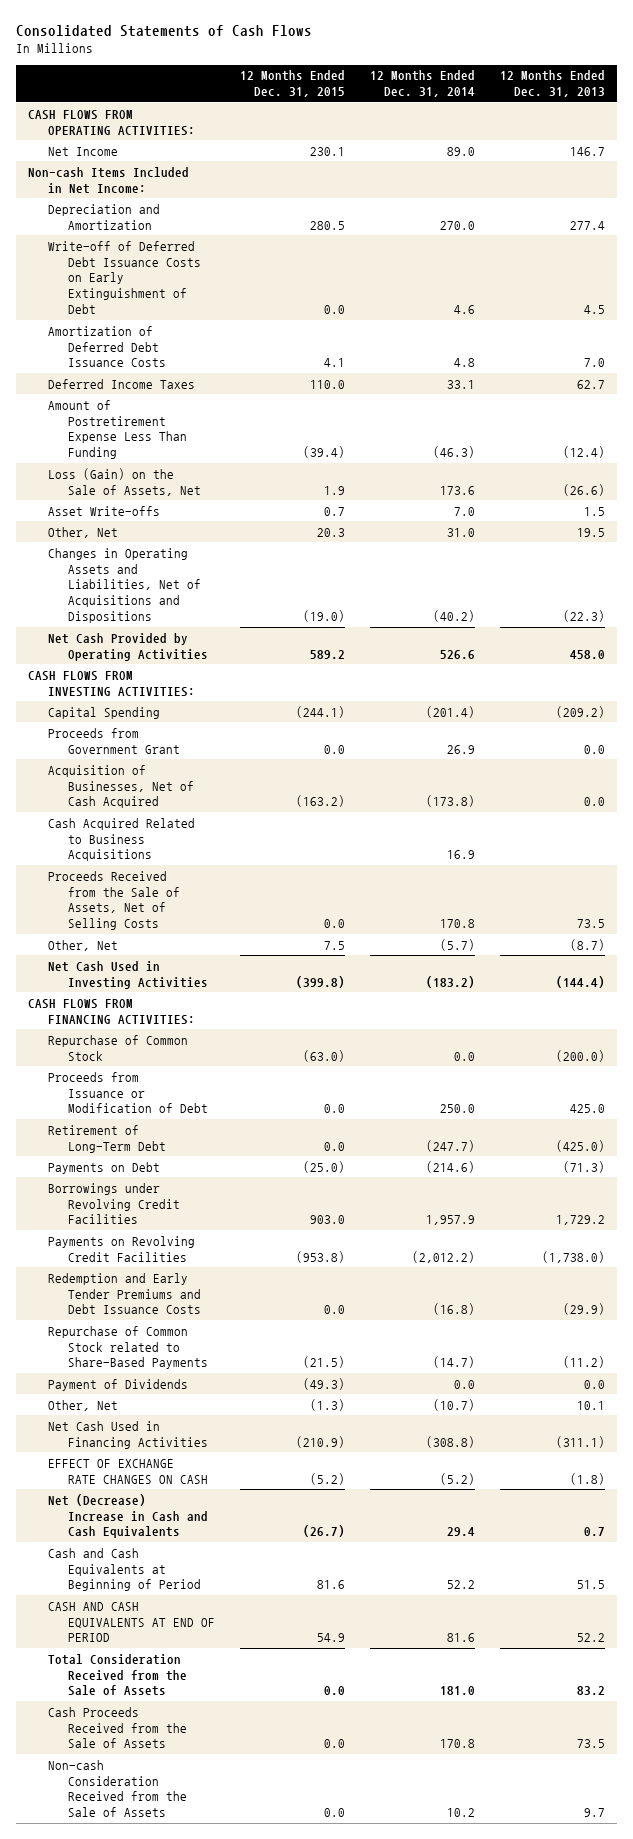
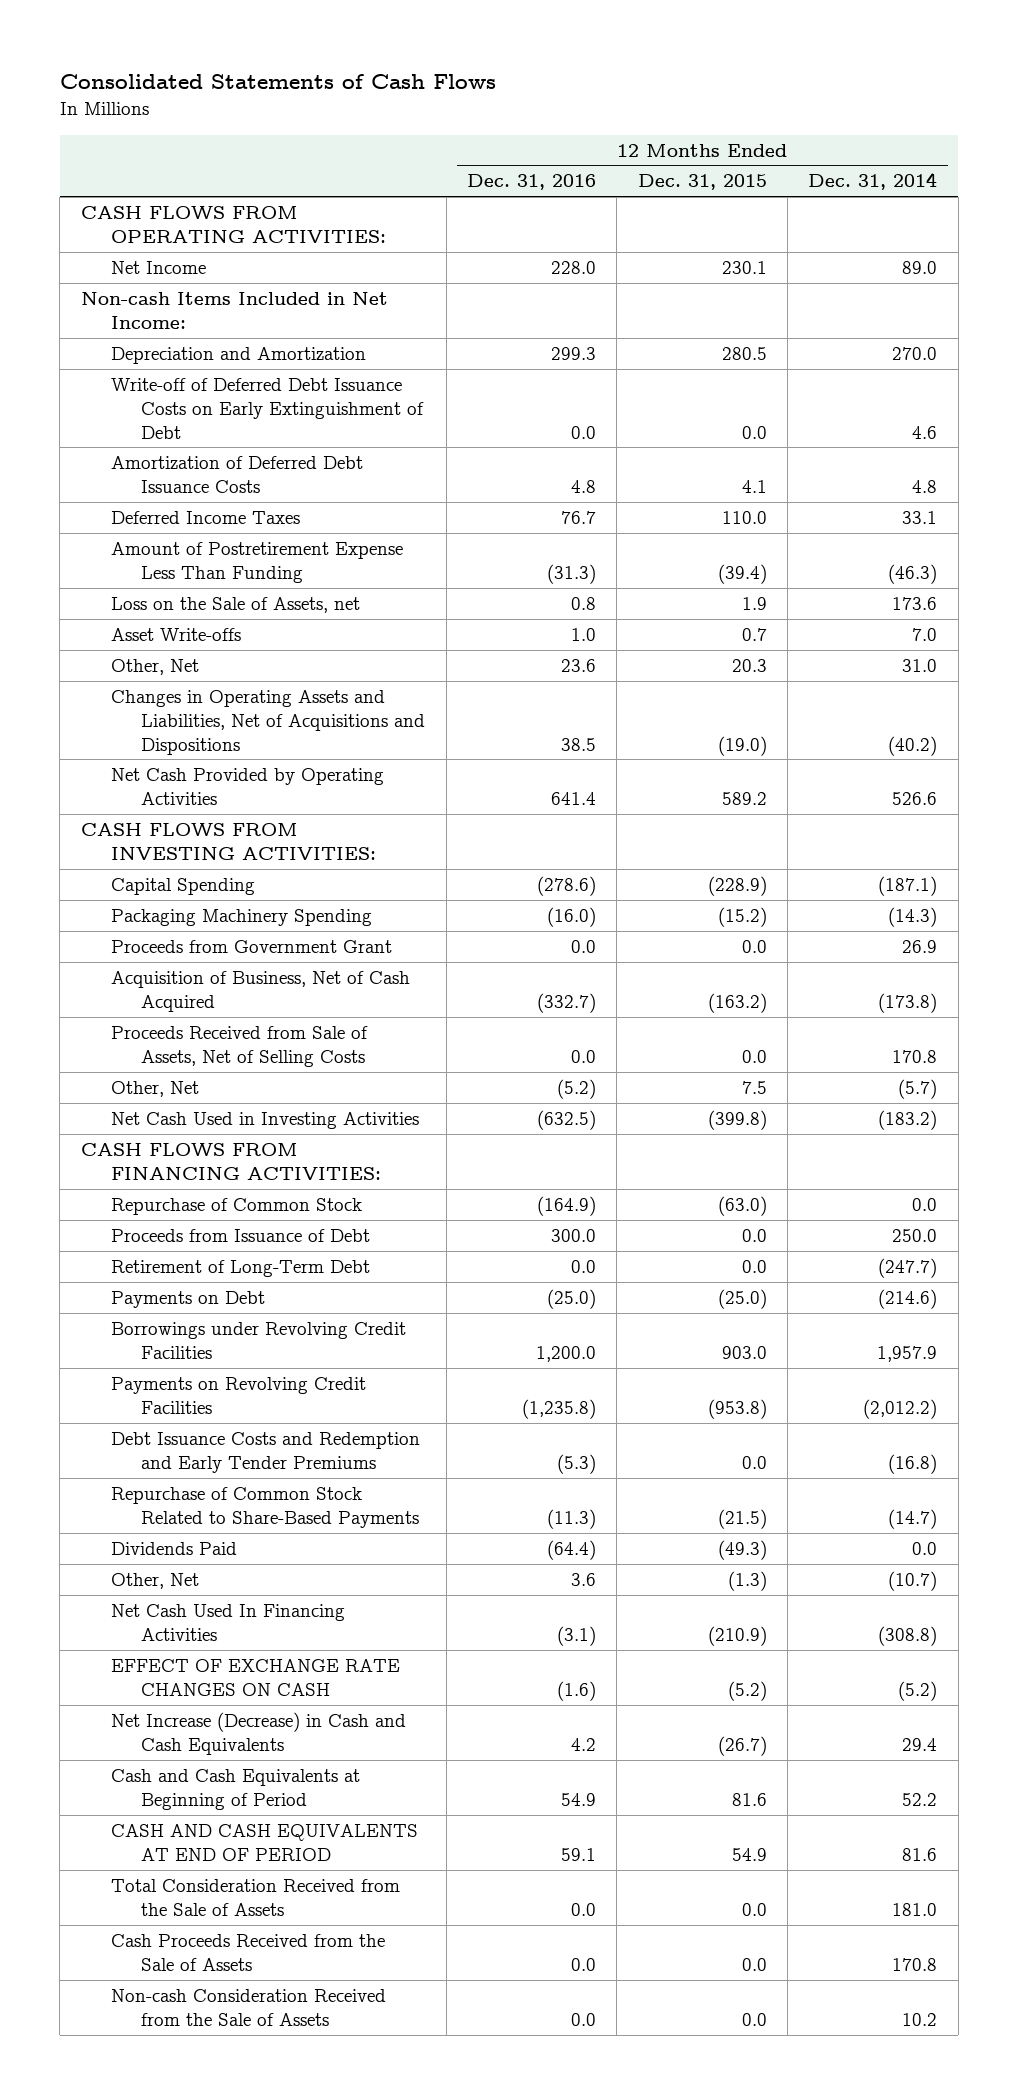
- | 12 Months Ended Dec. 31, 2015 | 12 Months Ended Dec. 31, 2014 | 12 Months Ended Dec. 31, 2013
+ | 12 Months Ended Dec. 31, 2016 | 12 Months Ended Dec. 31, 2015 | 12 Months Ended Dec. 31, 2014
- Loss (Gain) on the Sale of Assets, Net | 1.9 | 173.6 | (26.6)
+ Loss on the Sale of Assets, net | 0.8 | 1.9 | 173.6
- Capital Spending | (244.1) | (201.4) | (209.2)
+ Capital Spending | (278.6) | (228.9) | (187.1)
+ Packaging Machinery Spending | (16.0) | (15.2) | (14.3)
- Acquisition of Businesses, Net of Cash Acquired | (163.2) | (173.8) | 0.0
- Cash Acquired Related to Business Acquisitions | | 16.9 |
- Proceeds Received from the Sale of Assets, Net of Selling Costs | 0.0 | 170.8 | 73.5
+ Acquisition of Business, Net of Cash Acquired | (332.7) | (163.2) | (173.8)
+ Proceeds Received from Sale of Assets, Net of Selling Costs | 0.0 | 0.0 | 170.8
- Proceeds from Issuance or Modification of Debt | 0.0 | 250.0 | 425.0
+ Proceeds from Issuance of Debt | 300.0 | 0.0 | 250.0
- Redemption and Early Tender Premiums and Debt Issuance Costs | 0.0 | (16.8) | (29.9)
- Repurchase of Common Stock related to Share-Based Payments | (21.5) | (14.7) | (11.2)
- Payment of Dividends | (49.3) | 0.0 | 0.0
+ Debt Issuance Costs and Redemption and Early Tender Premiums | (5.3) | 0.0 | (16.8)
+ Repurchase of Common Stock Related to Share-Based Payments | (11.3) | (21.5) | (14.7)
+ Dividends Paid | (64.4) | (49.3) | 0.0
- Net Cash Used in Financing Activities | (210.9) | (308.8) | (311.1)
+ Net Cash Used In Financing Activities | (3.1) | (210.9) | (308.8)
- Net (Decrease) Increase in Cash and Cash Equivalents | (26.7) | 29.4 | 0.7
+ Net Increase (Decrease) in Cash and Cash Equivalents | 4.2 | (26.7) | 29.4

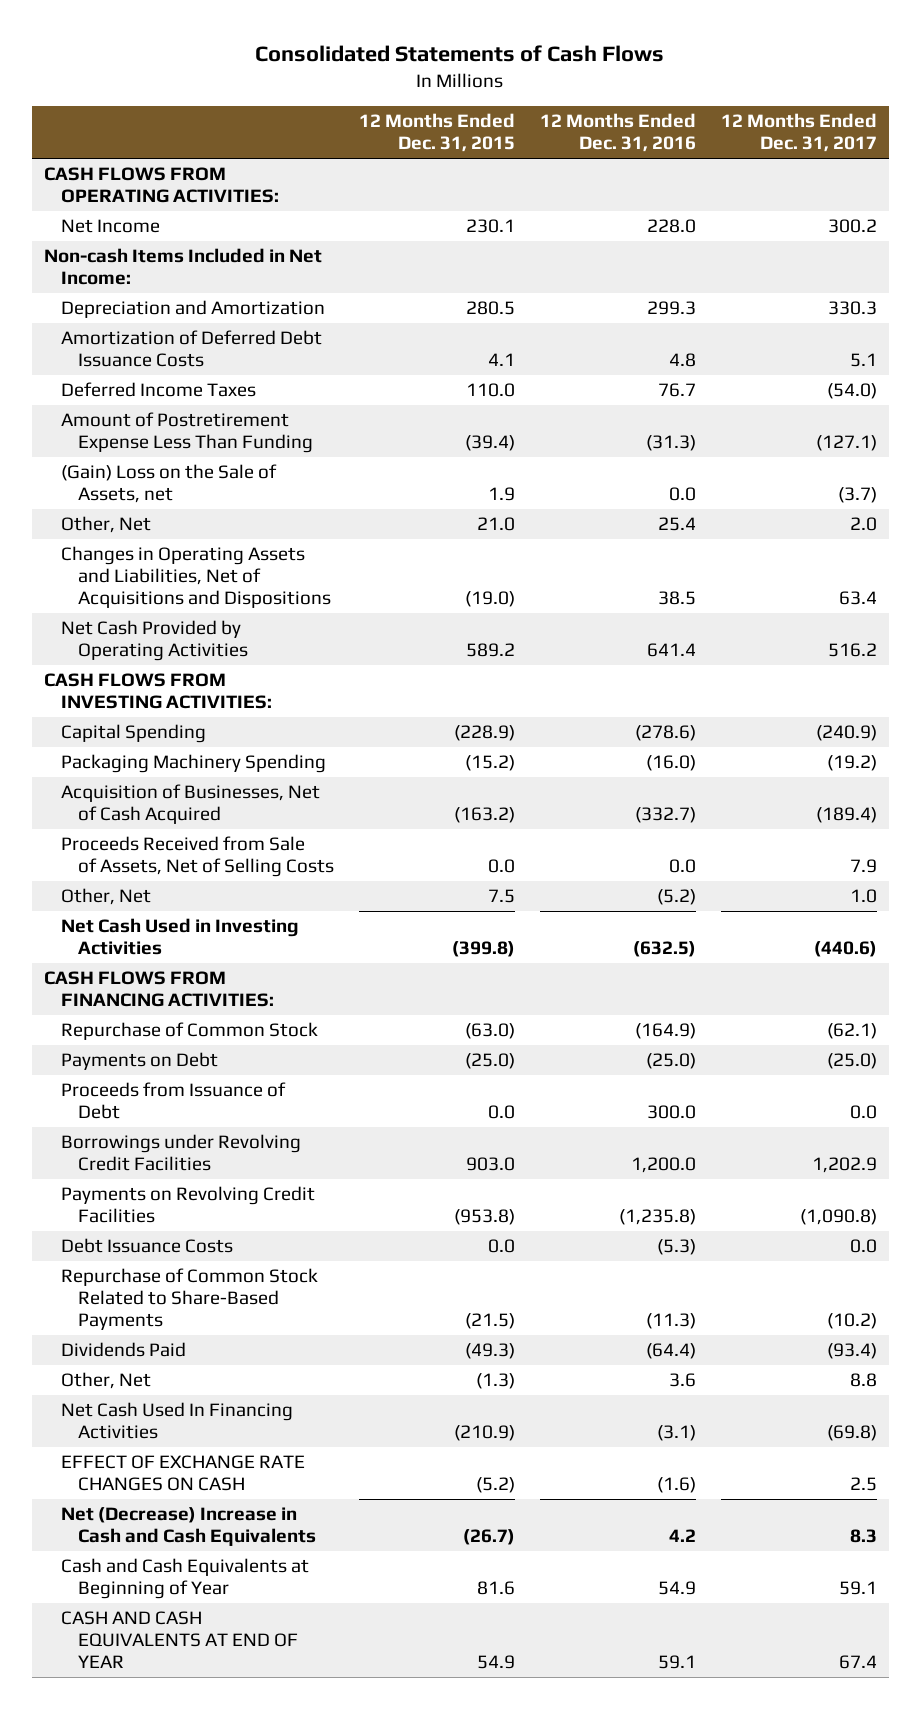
- | 12 Months Ended Dec. 31, 2016 | 12 Months Ended Dec. 31, 2015 | 12 Months Ended Dec. 31, 2014
+ | 12 Months Ended Dec. 31, 2015 | 12 Months Ended Dec. 31, 2016 | 12 Months Ended Dec. 31, 2017
- Write-off of Deferred Debt Issuance Costs on Early Extinguishment of Debt | 0.0 | 0.0 | 4.6
- Loss on the Sale of Assets, net | 0.8 | 1.9 | 173.6
- Asset Write-offs | 1.0 | 0.7 | 7.0
- Other, Net | 23.6 | 20.3 | 31.0
+ (Gain) Loss on the Sale of Assets, net | 1.9 | 0.0 | (3.7)
+ Other, Net | 21.0 | 25.4 | 2.0
- Proceeds from Government Grant | 0.0 | 0.0 | 26.9
- Acquisition of Business, Net of Cash Acquired | (332.7) | (163.2) | (173.8)
+ Acquisition of Businesses, Net of Cash Acquired | (163.2) | (332.7) | (189.4)
- Retirement of Long-Term Debt | 0.0 | 0.0 | (247.7)
moved down: Proceeds from Issuance of Debt | 0.0 | 300.0 | 0.0
- Debt Issuance Costs and Redemption and Early Tender Premiums | (5.3) | 0.0 | (16.8)
+ Debt Issuance Costs | 0.0 | (5.3) | 0.0
- Net Increase (Decrease) in Cash and Cash Equivalents | 4.2 | (26.7) | 29.4
- Cash and Cash Equivalents at Beginning of Period | 54.9 | 81.6 | 52.2
- CASH AND CASH EQUIVALENTS AT END OF PERIOD | 59.1 | 54.9 | 81.6
- Total Consideration Received from the Sale of Assets | 0.0 | 0.0 | 181.0
- Cash Proceeds Received from the Sale of Assets | 0.0 | 0.0 | 170.8
- Non-cash Consideration Received from the Sale of Assets | 0.0 | 0.0 | 10.2
+ Net (Decrease) Increase in Cash and Cash Equivalents | (26.7) | 4.2 | 8.3
+ Cash and Cash Equivalents at Beginning of Year | 81.6 | 54.9 | 59.1
+ CASH AND CASH EQUIVALENTS AT END OF YEAR | 54.9 | 59.1 | 67.4

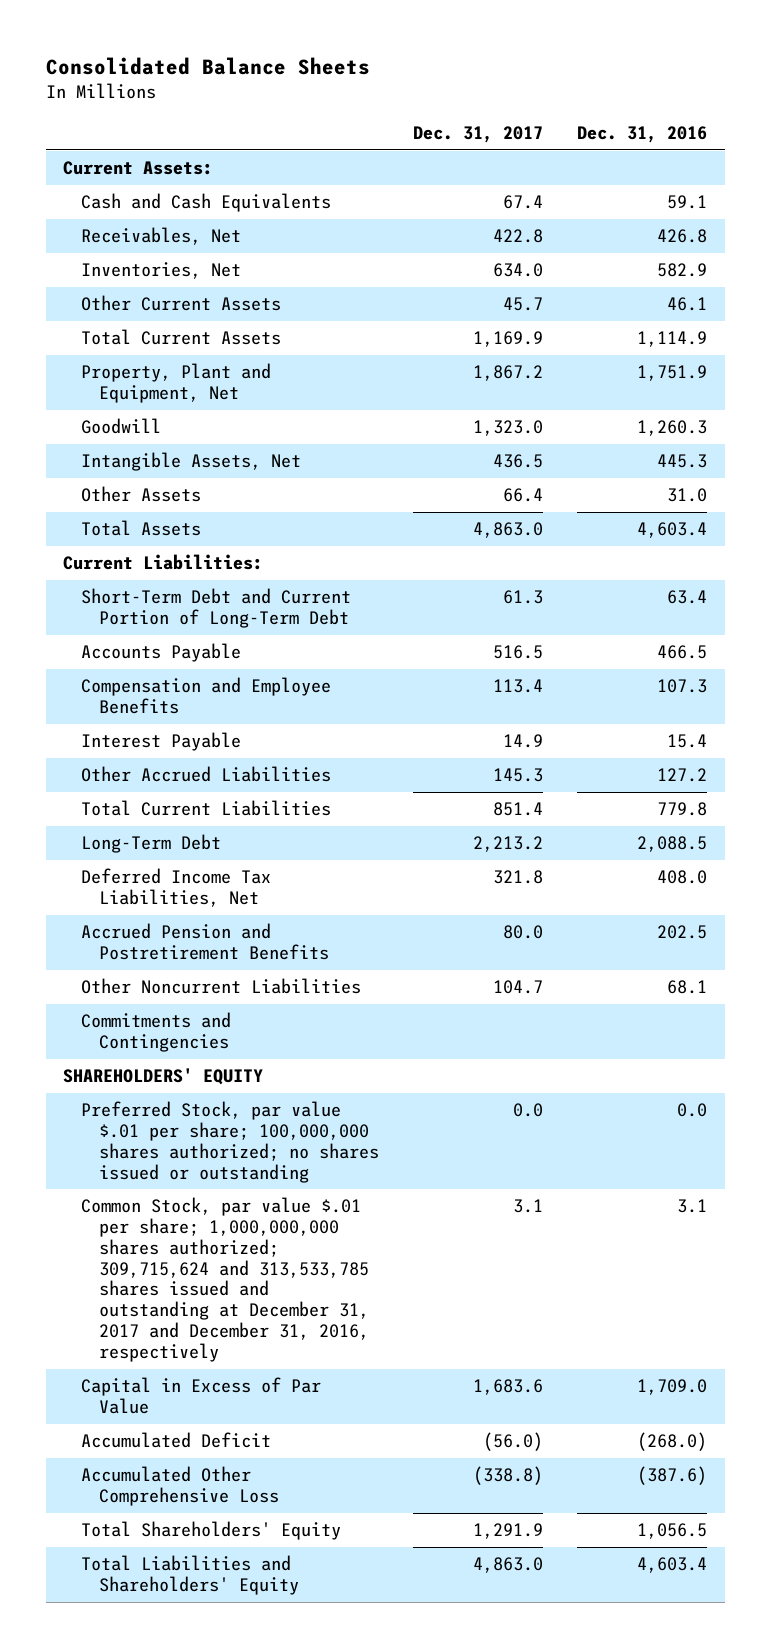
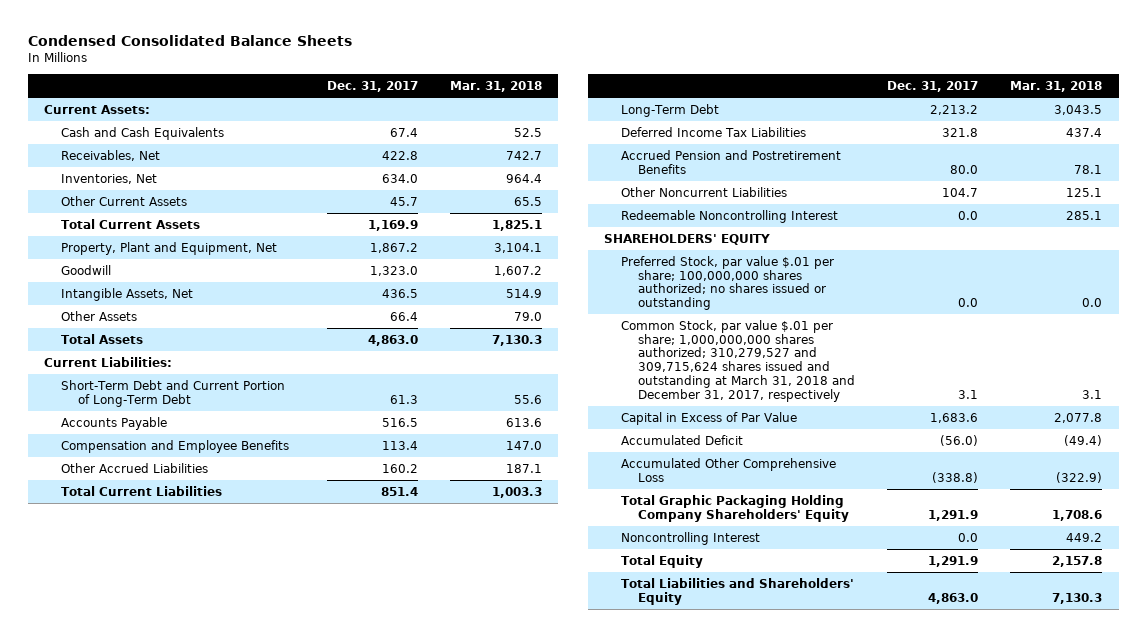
- Consolidated Balance Sheets
+ Condensed Consolidated Balance Sheets
- | Dec. 31, 2017 | Dec. 31, 2016
+ | Dec. 31, 2017 | Mar. 31, 2018
- Interest Payable | 14.9 | 15.4
- Other Accrued Liabilities | 145.3 | 127.2
+ Other Accrued Liabilities | 160.2 | 187.1
- Deferred Income Tax Liabilities, Net | 321.8 | 408.0
+ Deferred Income Tax Liabilities | 321.8 | 437.4
- Commitments and Contingencies
+ Redeemable Noncontrolling Interest | 0.0 | 285.1
- Common Stock, par value $.01 per share; 1,000,000,000 shares authorized; 309,715,624 and 313,533,785 shares issued and outstanding at December 31, 2017 and December 31, 2016, respectively | 3.1 | 3.1
+ Common Stock, par value $.01 per share; 1,000,000,000 shares authorized; 310,279,527 and 309,715,624 shares issued and outstanding at March 31, 2018 and December 31, 2017, respectively | 3.1 | 3.1
- Total Shareholders' Equity | 1,291.9 | 1,056.5
+ Total Graphic Packaging Holding Company Shareholders' Equity | 1,291.9 | 1,708.6
+ Noncontrolling Interest | 0.0 | 449.2
+ Total Equity | 1,291.9 | 2,157.8

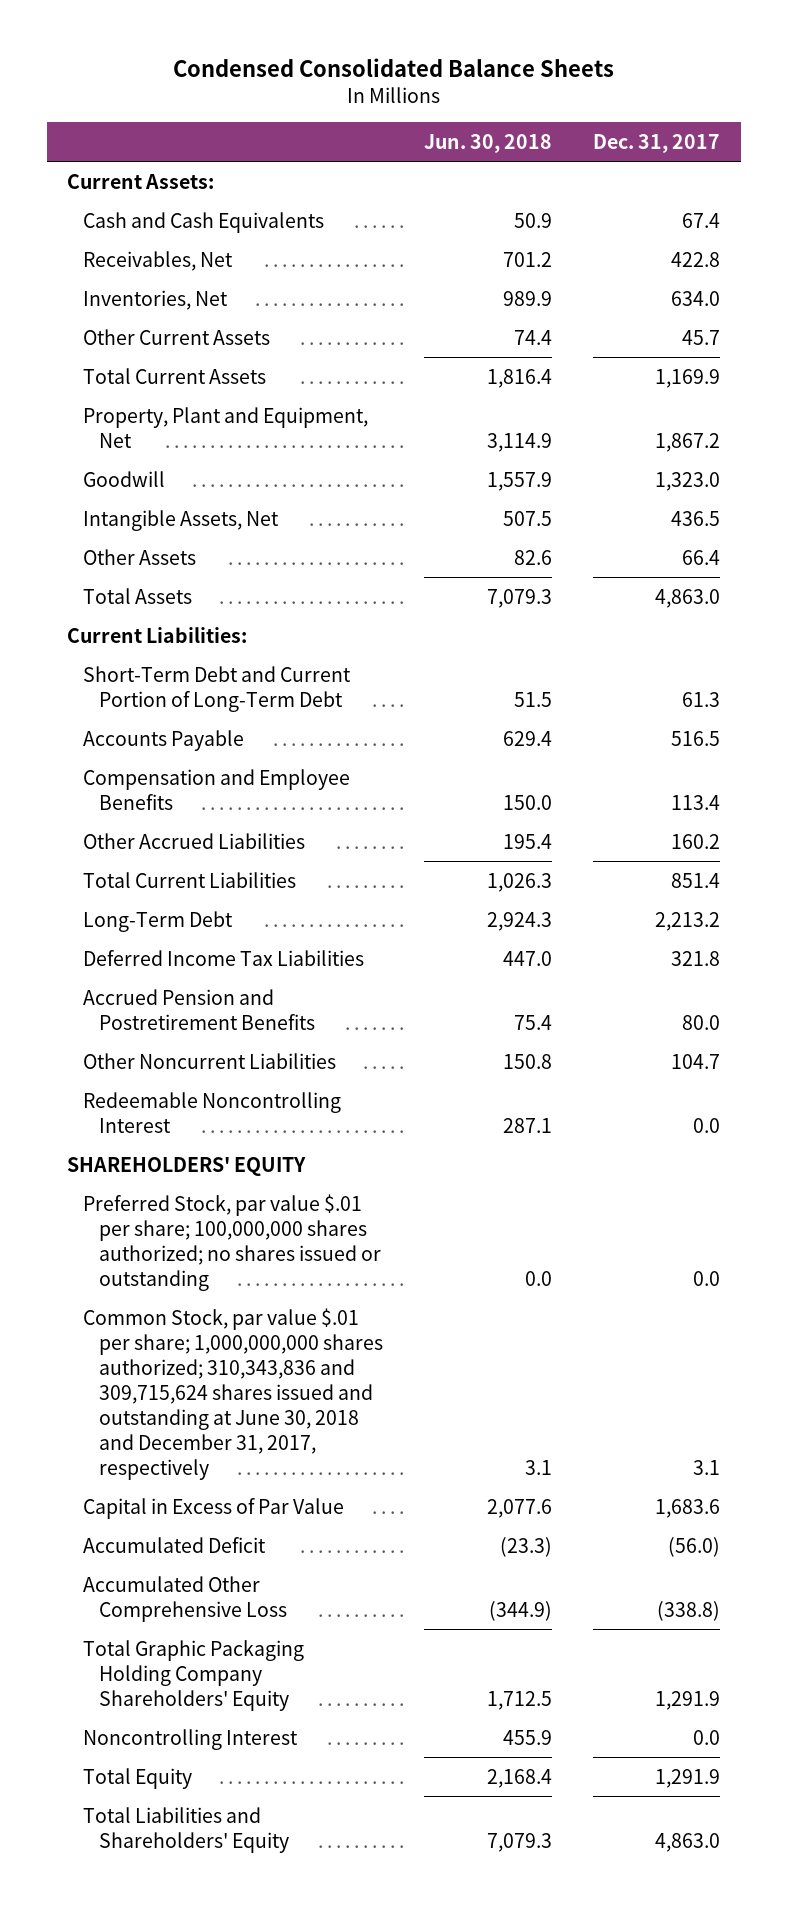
- | Dec. 31, 2017 | Mar. 31, 2018
+ | Jun. 30, 2018 | Dec. 31, 2017
- Common Stock, par value $.01 per share; 1,000,000,000 shares authorized; 310,279,527 and 309,715,624 shares issued and outstanding at March 31, 2018 and December 31, 2017, respectively | 3.1 | 3.1
+ Common Stock, par value $.01 per share; 1,000,000,000 shares authorized; 310,343,836 and 309,715,624 shares issued and outstanding at June 30, 2018 and December 31, 2017, respectively | 3.1 | 3.1

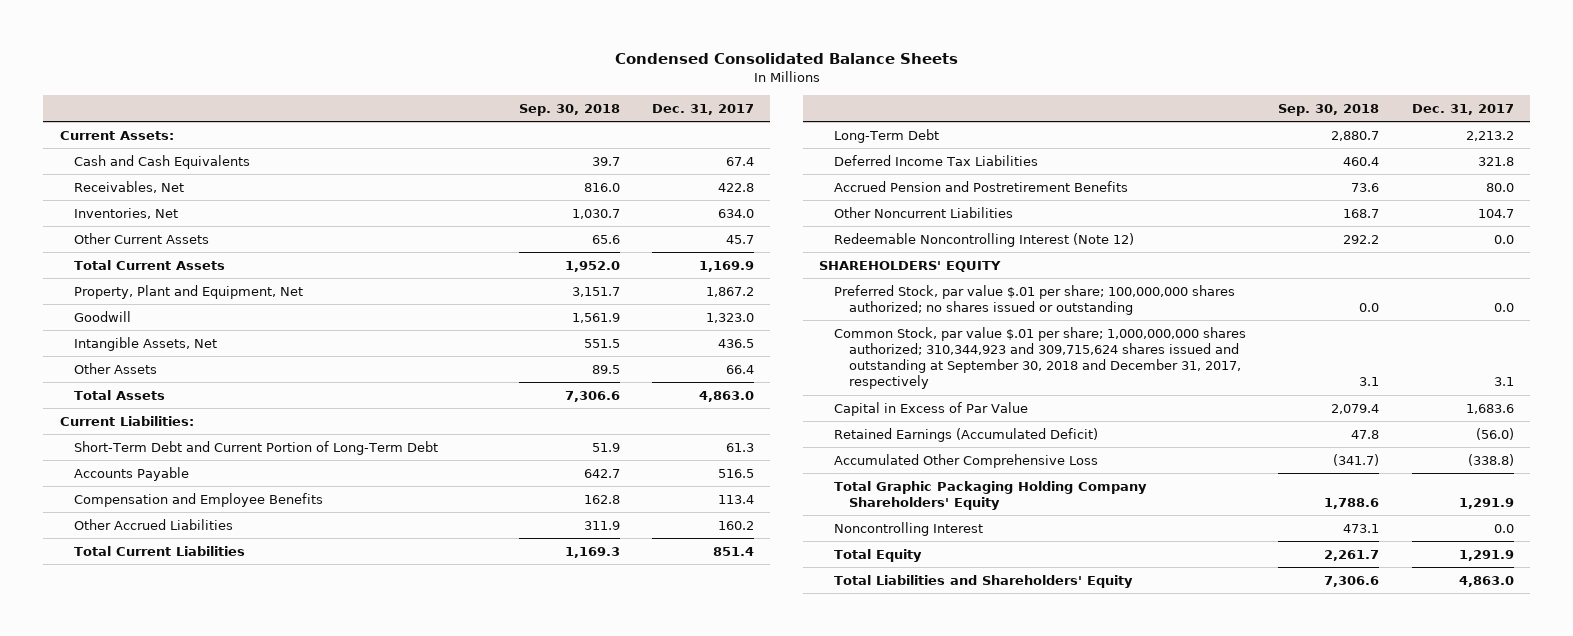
- | Jun. 30, 2018 | Dec. 31, 2017
+ | Sep. 30, 2018 | Dec. 31, 2017
- Redeemable Noncontrolling Interest | 287.1 | 0.0
+ Redeemable Noncontrolling Interest (Note 12) | 292.2 | 0.0
- Common Stock, par value $.01 per share; 1,000,000,000 shares authorized; 310,343,836 and 309,715,624 shares issued and outstanding at June 30, 2018 and December 31, 2017, respectively | 3.1 | 3.1
+ Common Stock, par value $.01 per share; 1,000,000,000 shares authorized; 310,344,923 and 309,715,624 shares issued and outstanding at September 30, 2018 and December 31, 2017, respectively | 3.1 | 3.1
- Accumulated Deficit | (23.3) | (56.0)
+ Retained Earnings (Accumulated Deficit) | 47.8 | (56.0)

